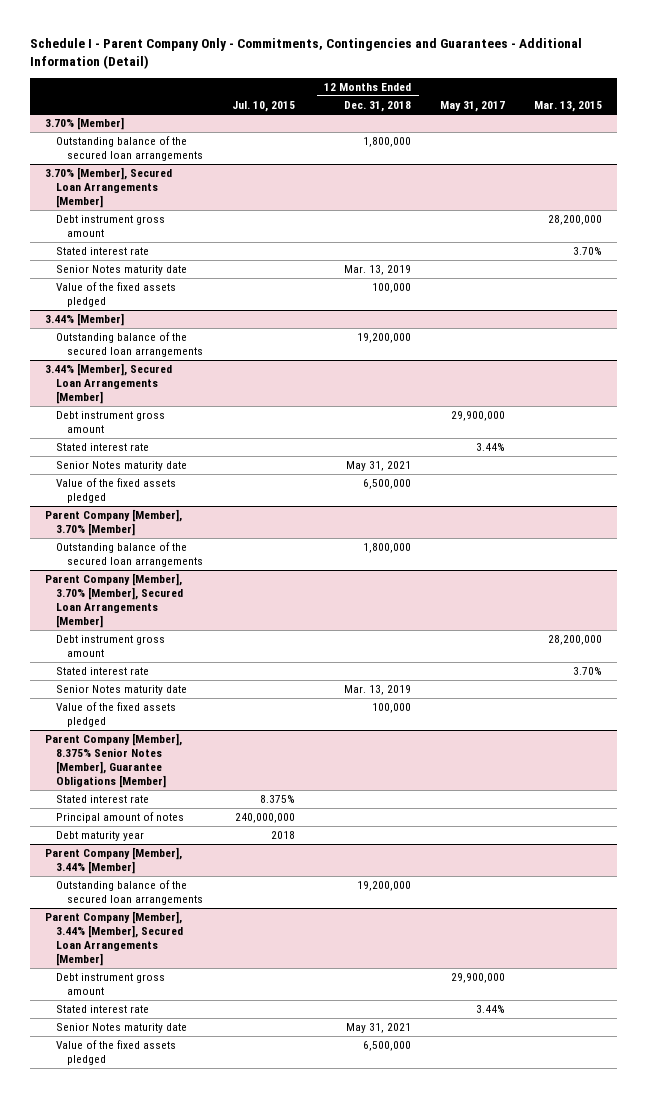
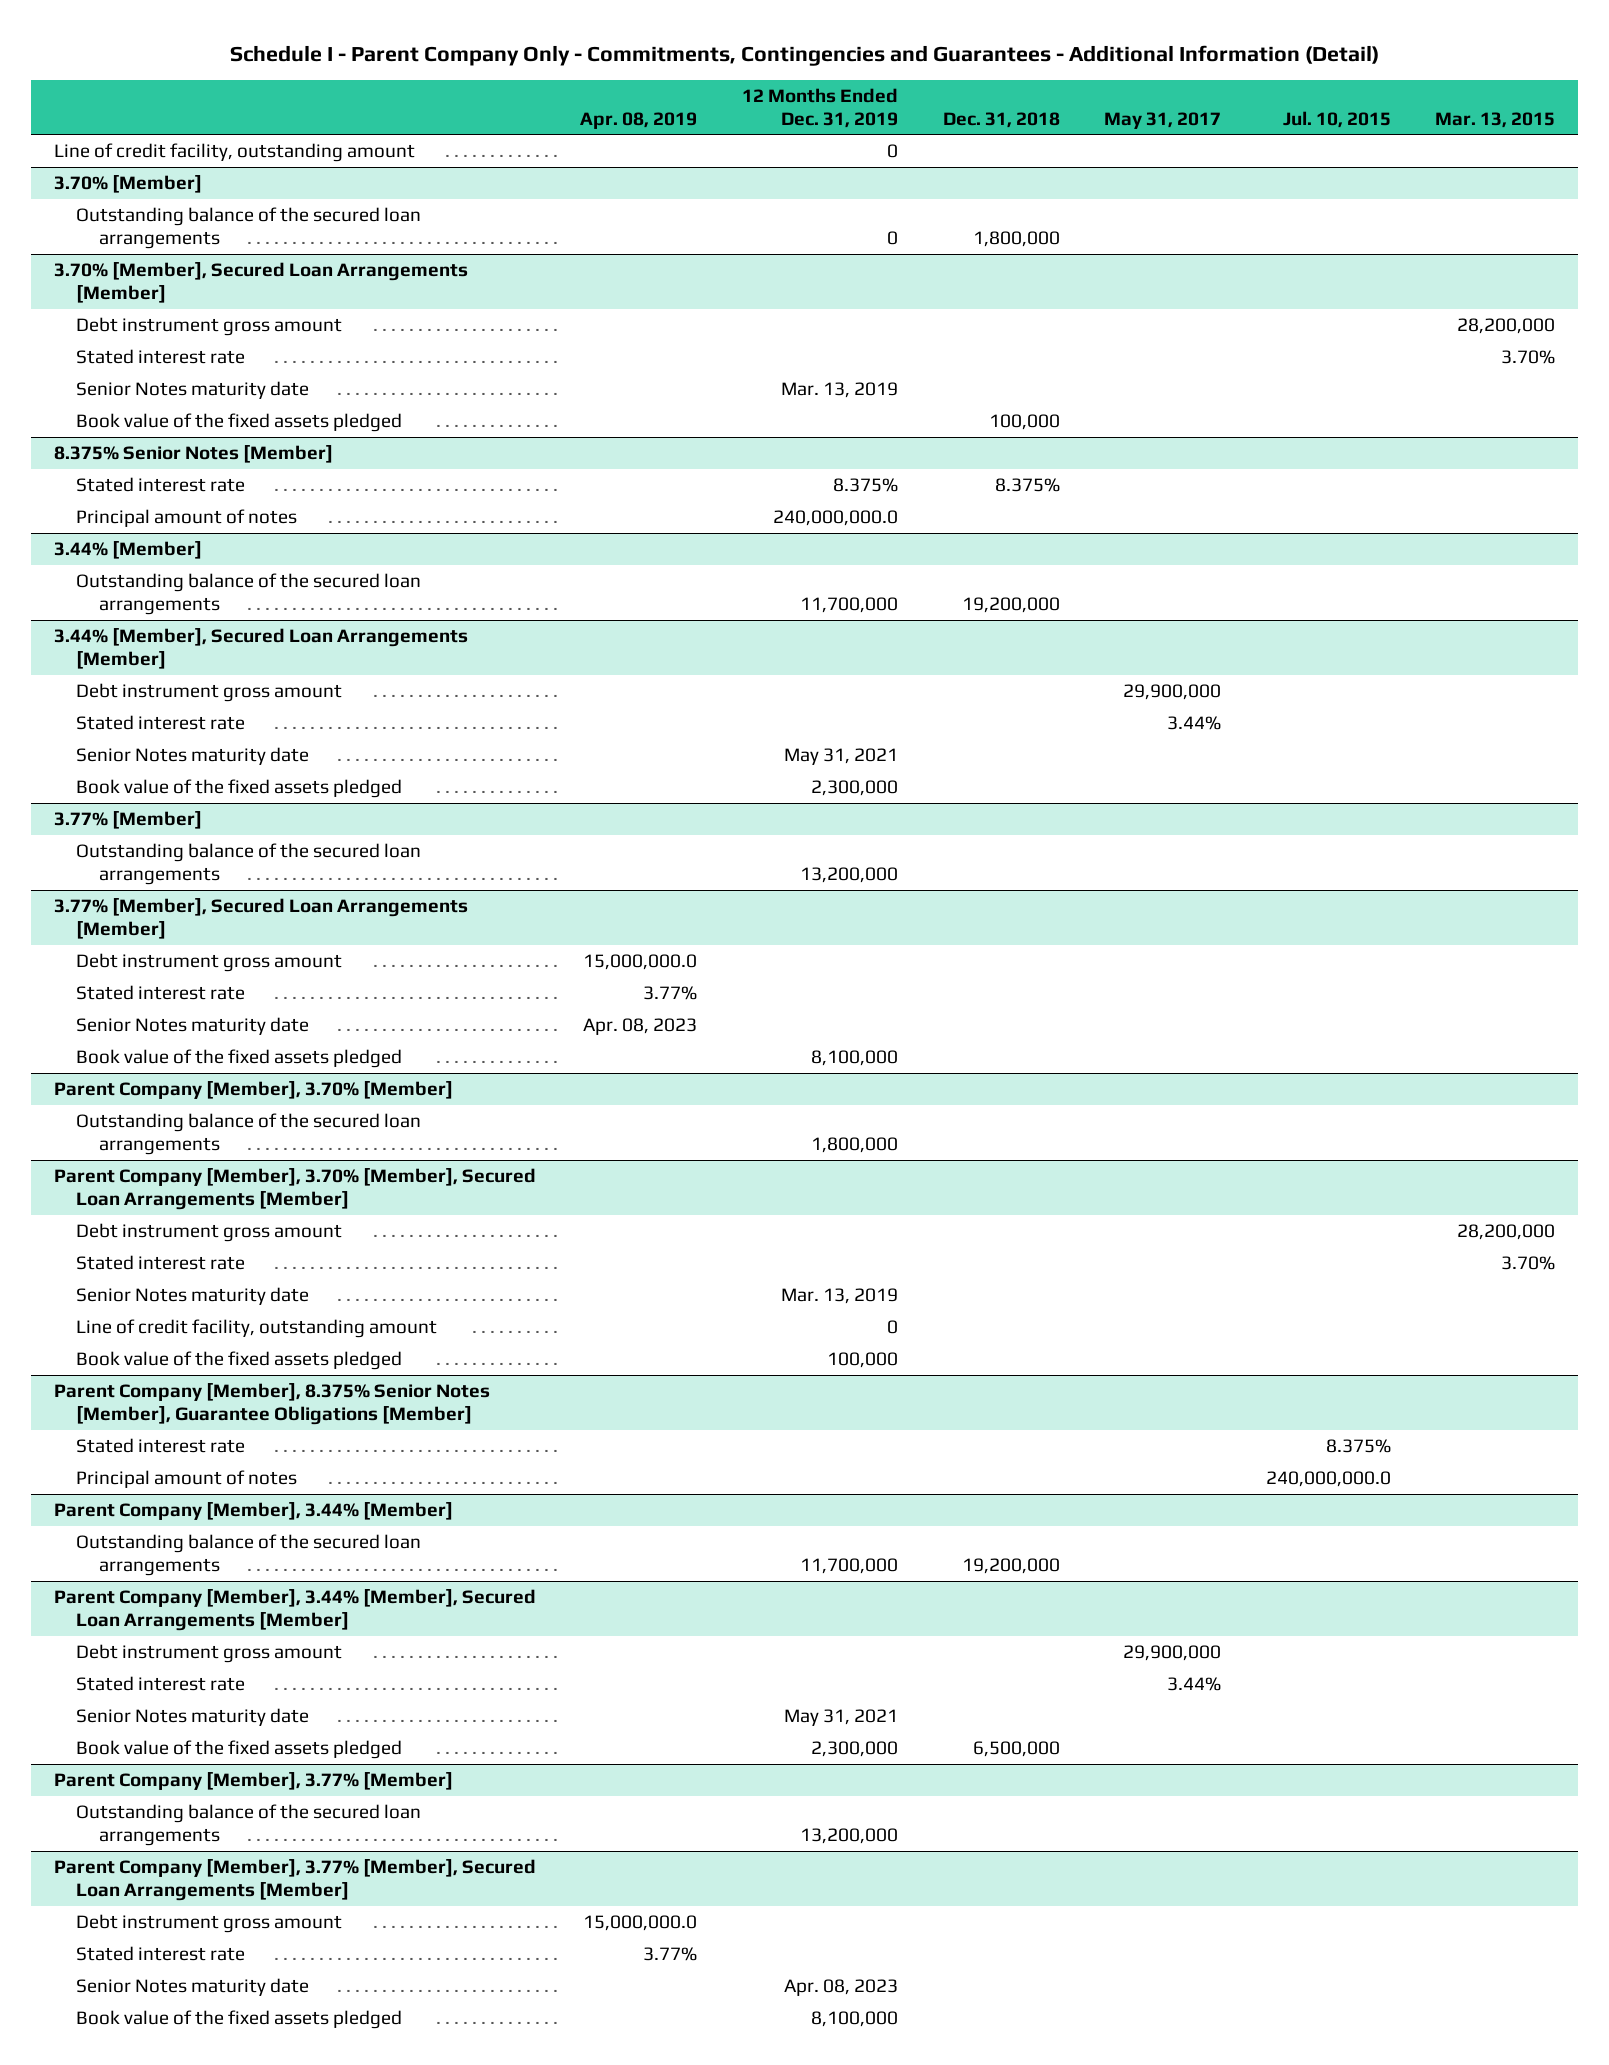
- | Jul. 10, 2015 | 12 Months Ended Dec. 31, 2018 | May 31, 2017 | Mar. 13, 2015
+ | Apr. 08, 2019 | 12 Months Ended Dec. 31, 2019 | Dec. 31, 2018 | May 31, 2017 | Jul. 10, 2015 | Mar. 13, 2015
+ Line of credit facility, outstanding amount | | 0 | | | |
@ 3.70% [Member], Secured Loan Arrangements [Member]
- Value of the fixed assets pledged | | 100,000 | |
+ Book value of the fixed assets pledged | | | 100,000 | | |
+ 8.375% Senior Notes [Member]
+ Stated interest rate | | 8.375% | 8.375% | | |
+ Principal amount of notes | | 240,000,000.0 | | | |
@ 3.44% [Member], Secured Loan Arrangements [Member]
- Value of the fixed assets pledged | | 6,500,000 | |
+ Book value of the fixed assets pledged | | 2,300,000 | | | |
+ 3.77% [Member]
+ Outstanding balance of the secured loan arrangements | | 13,200,000 | | | |
+ 3.77% [Member], Secured Loan Arrangements [Member]
+ Debt instrument gross amount | 15,000,000.0 | | | | |
+ Stated interest rate | 3.77% | | | | |
+ Senior Notes maturity date | Apr. 08, 2023 | | | | |
+ Book value of the fixed assets pledged | | 8,100,000 | | | |
@ Parent Company [Member], 3.70% [Member], Secured Loan Arrangements [Member]
- Value of the fixed assets pledged | | 100,000 | |
+ Line of credit facility, outstanding amount | | 0 | | | |
+ Book value of the fixed assets pledged | | 100,000 | | | |
@ Parent Company [Member], 8.375% Senior Notes [Member], Guarantee Obligations [Member]
- Principal amount of notes | 240,000,000 | | |
- Debt maturity year | 2018 | | |
+ Principal amount of notes | | | | | 240,000,000.0 |
@ Parent Company [Member], 3.44% [Member], Secured Loan Arrangements [Member]
- Value of the fixed assets pledged | | 6,500,000 | |
+ Book value of the fixed assets pledged | | 2,300,000 | 6,500,000 | | |
+ Parent Company [Member], 3.77% [Member]
+ Outstanding balance of the secured loan arrangements | | 13,200,000 | | | |
+ Parent Company [Member], 3.77% [Member], Secured Loan Arrangements [Member]
+ Debt instrument gross amount | 15,000,000.0 | | | | |
+ Stated interest rate | 3.77% | | | | |
+ Senior Notes maturity date | | Apr. 08, 2023 | | | |
+ Book value of the fixed assets pledged | | 8,100,000 | | | |

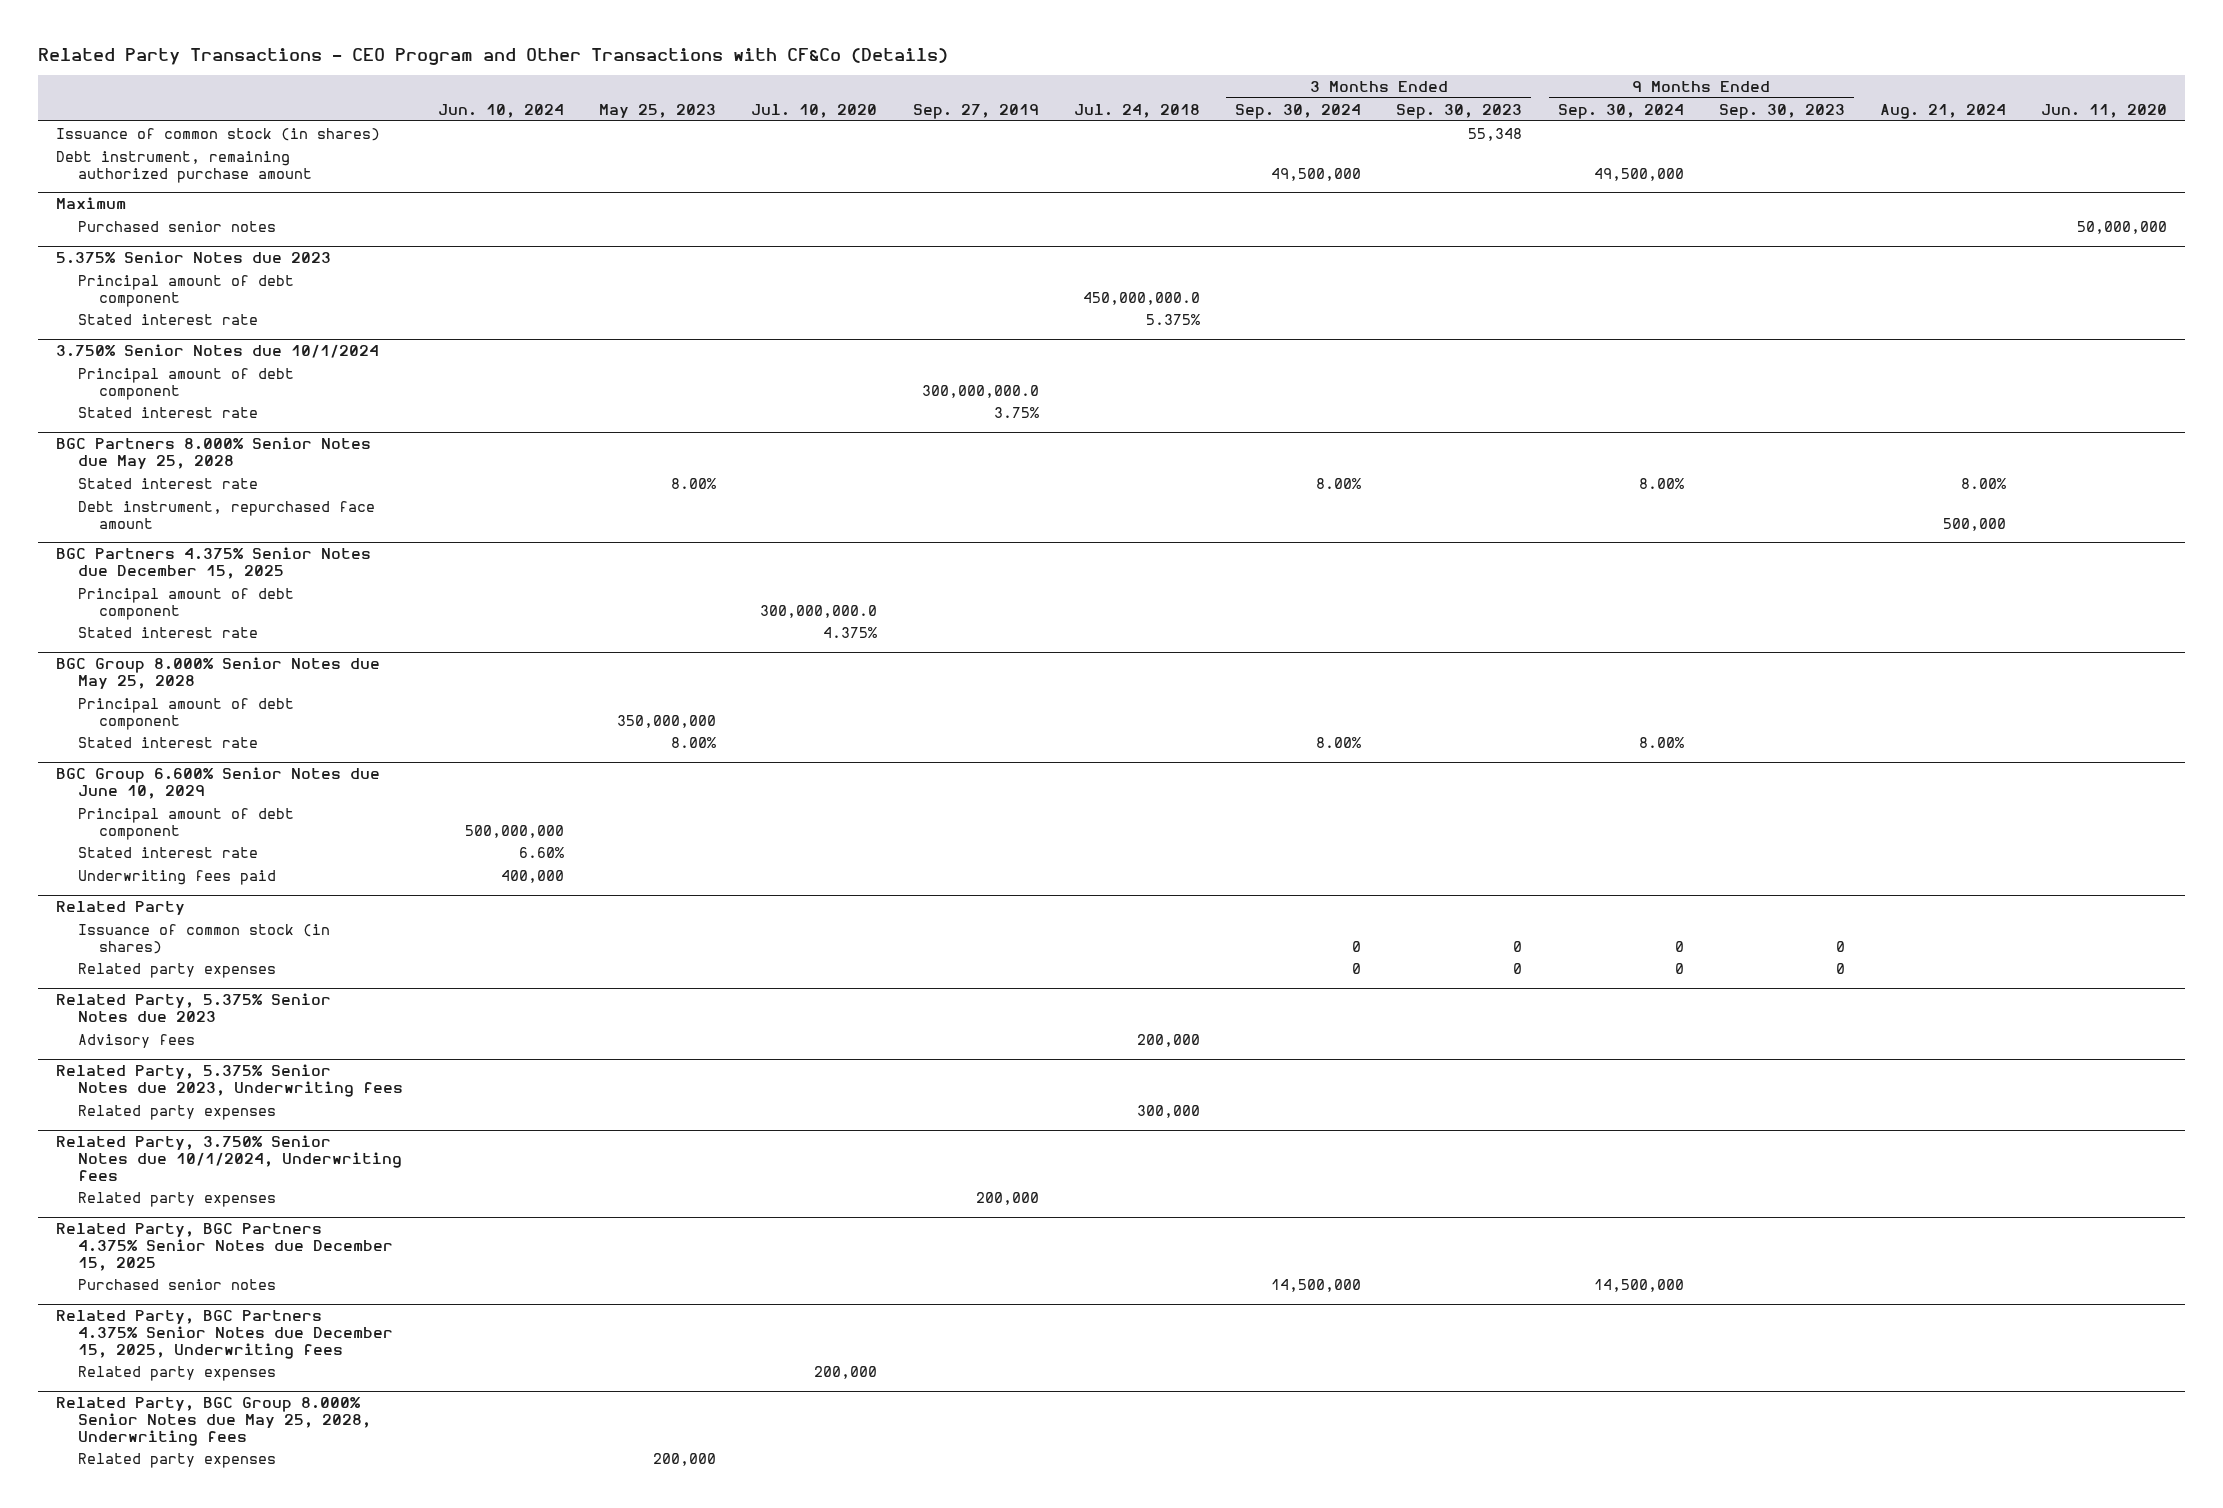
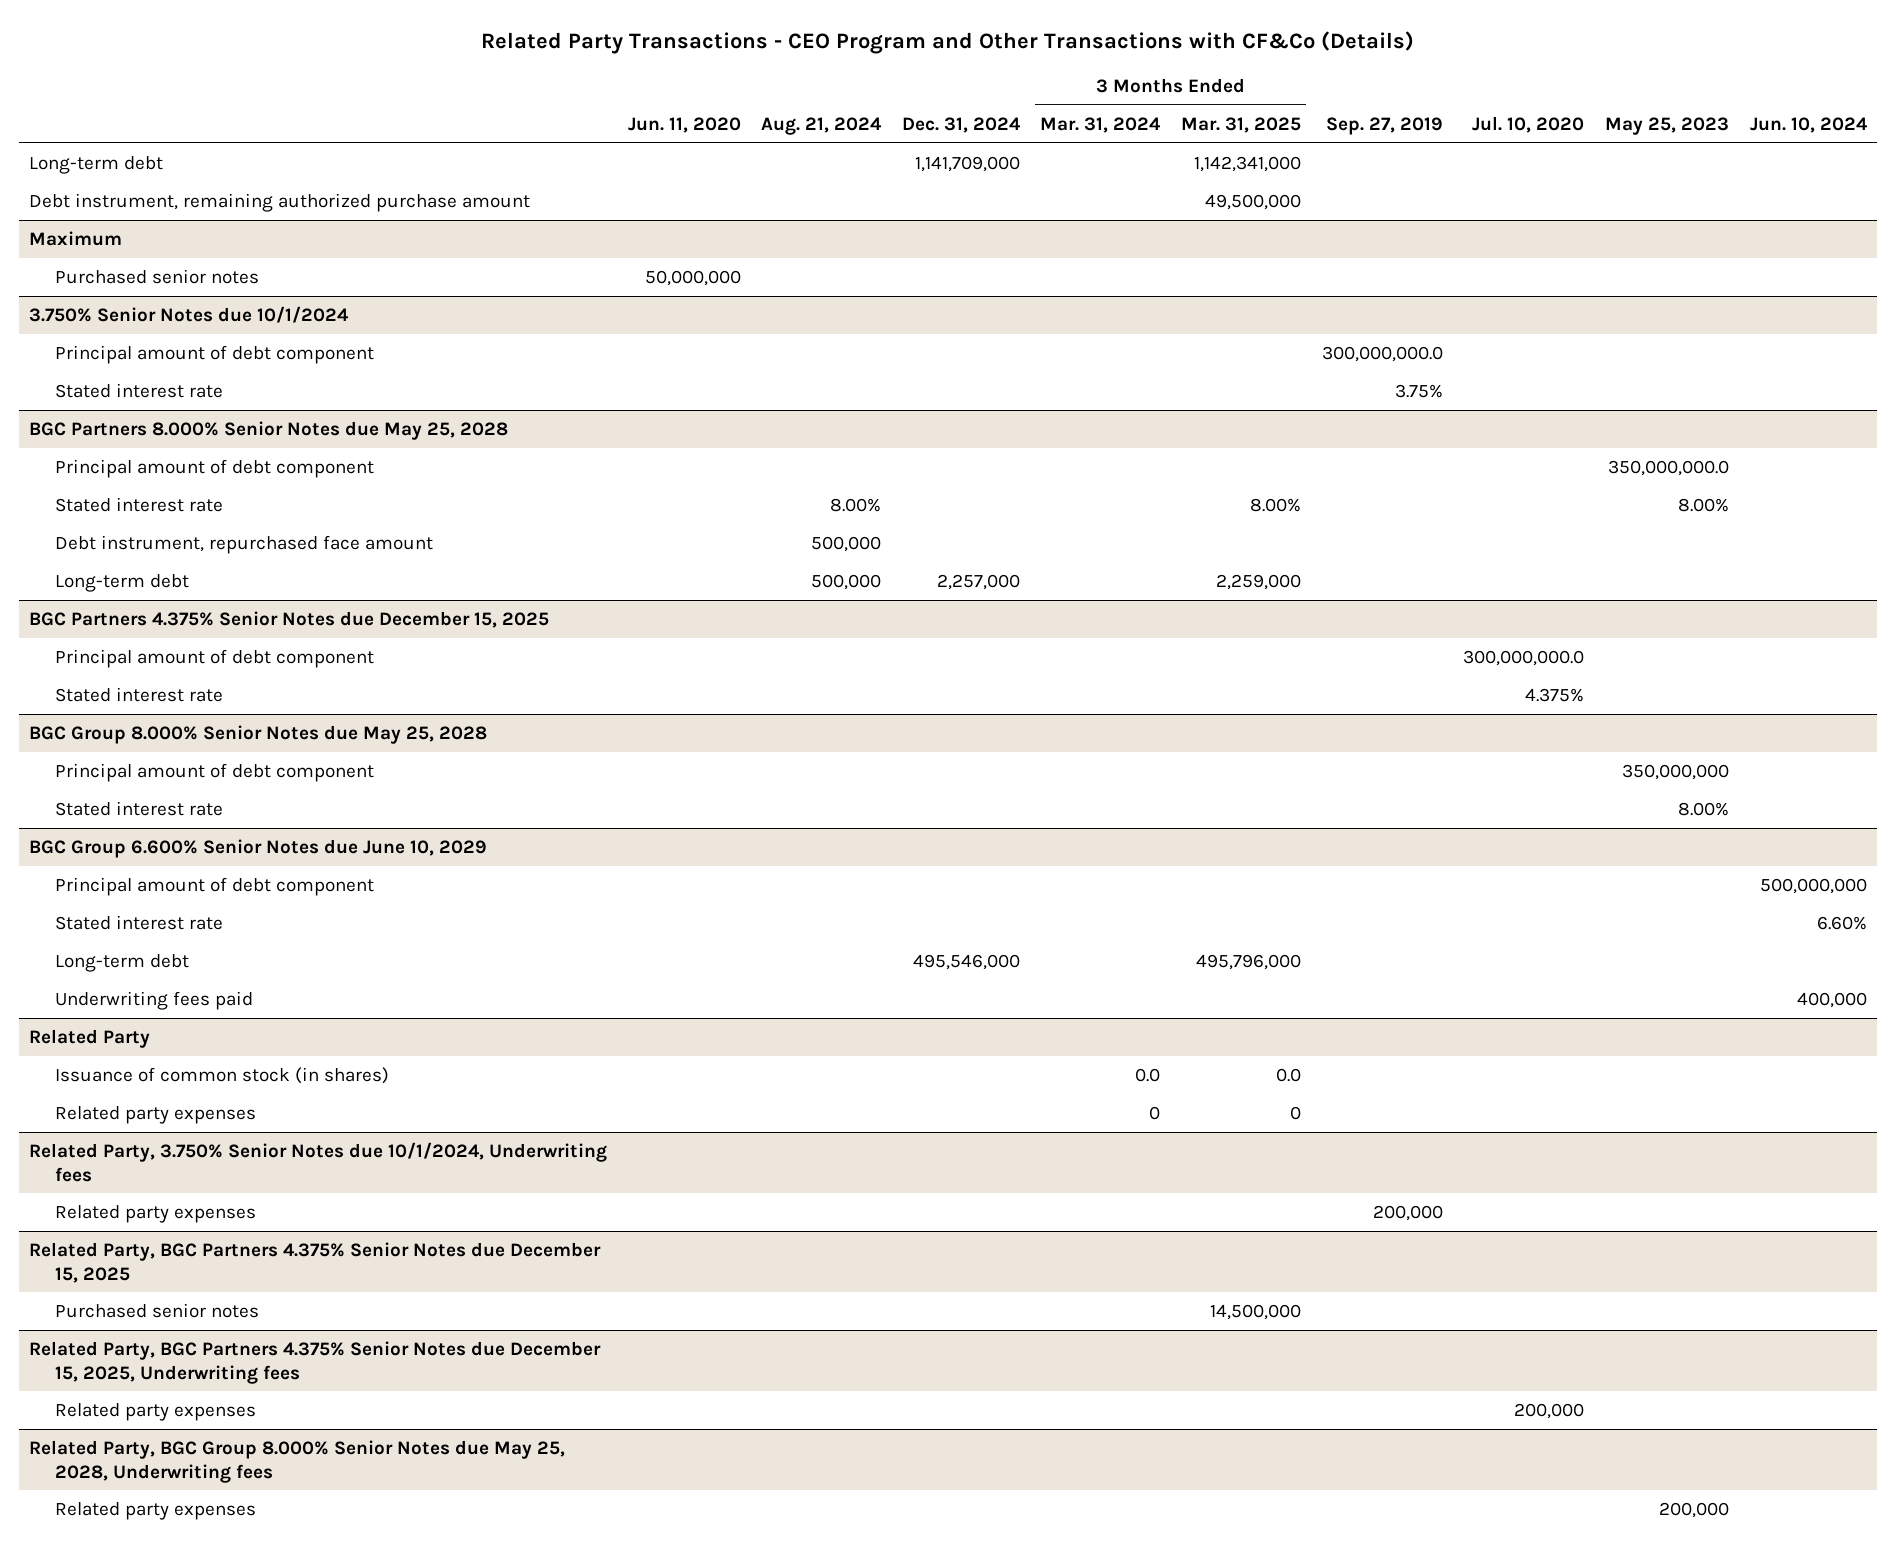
- | Jun. 10, 2024 | May 25, 2023 | Jul. 10, 2020 | Sep. 27, 2019 | Jul. 24, 2018 | 3 Months Ended Sep. 30, 2024 | 3 Months Ended Sep. 30, 2023 | 9 Months Ended Sep. 30, 2024 | 9 Months Ended Sep. 30, 2023 | Aug. 21, 2024 | Jun. 11, 2020
+ | Jun. 11, 2020 | Aug. 21, 2024 | Dec. 31, 2024 | 3 Months Ended Mar. 31, 2024 | 3 Months Ended Mar. 31, 2025 | Sep. 27, 2019 | Jul. 10, 2020 | May 25, 2023 | Jun. 10, 2024
- Issuance of common stock (in shares) | | | | | | | 55,348 | | | |
+ Long-term debt | | | 1,141,709,000 | | 1,142,341,000 | | | |
- 5.375% Senior Notes due 2023
- Principal amount of debt component | | | | | 450,000,000.0 | | | | | |
- Stated interest rate | | | | | 5.375% | | | | | |
@ BGC Partners 8.000% Senior Notes due May 25, 2028
+ Principal amount of debt component | | | | | | | | 350,000,000.0 |
+ Long-term debt | | 500,000 | 2,257,000 | | 2,259,000 | | | |
@ BGC Group 6.600% Senior Notes due June 10, 2029
+ Long-term debt | | | 495,546,000 | | 495,796,000 | | | |
- Related Party, 5.375% Senior Notes due 2023
- Advisory fees | | | | | 200,000 | | | | | |
- Related Party, 5.375% Senior Notes due 2023, Underwriting fees
- Related party expenses | | | | | 300,000 | | | | | |

